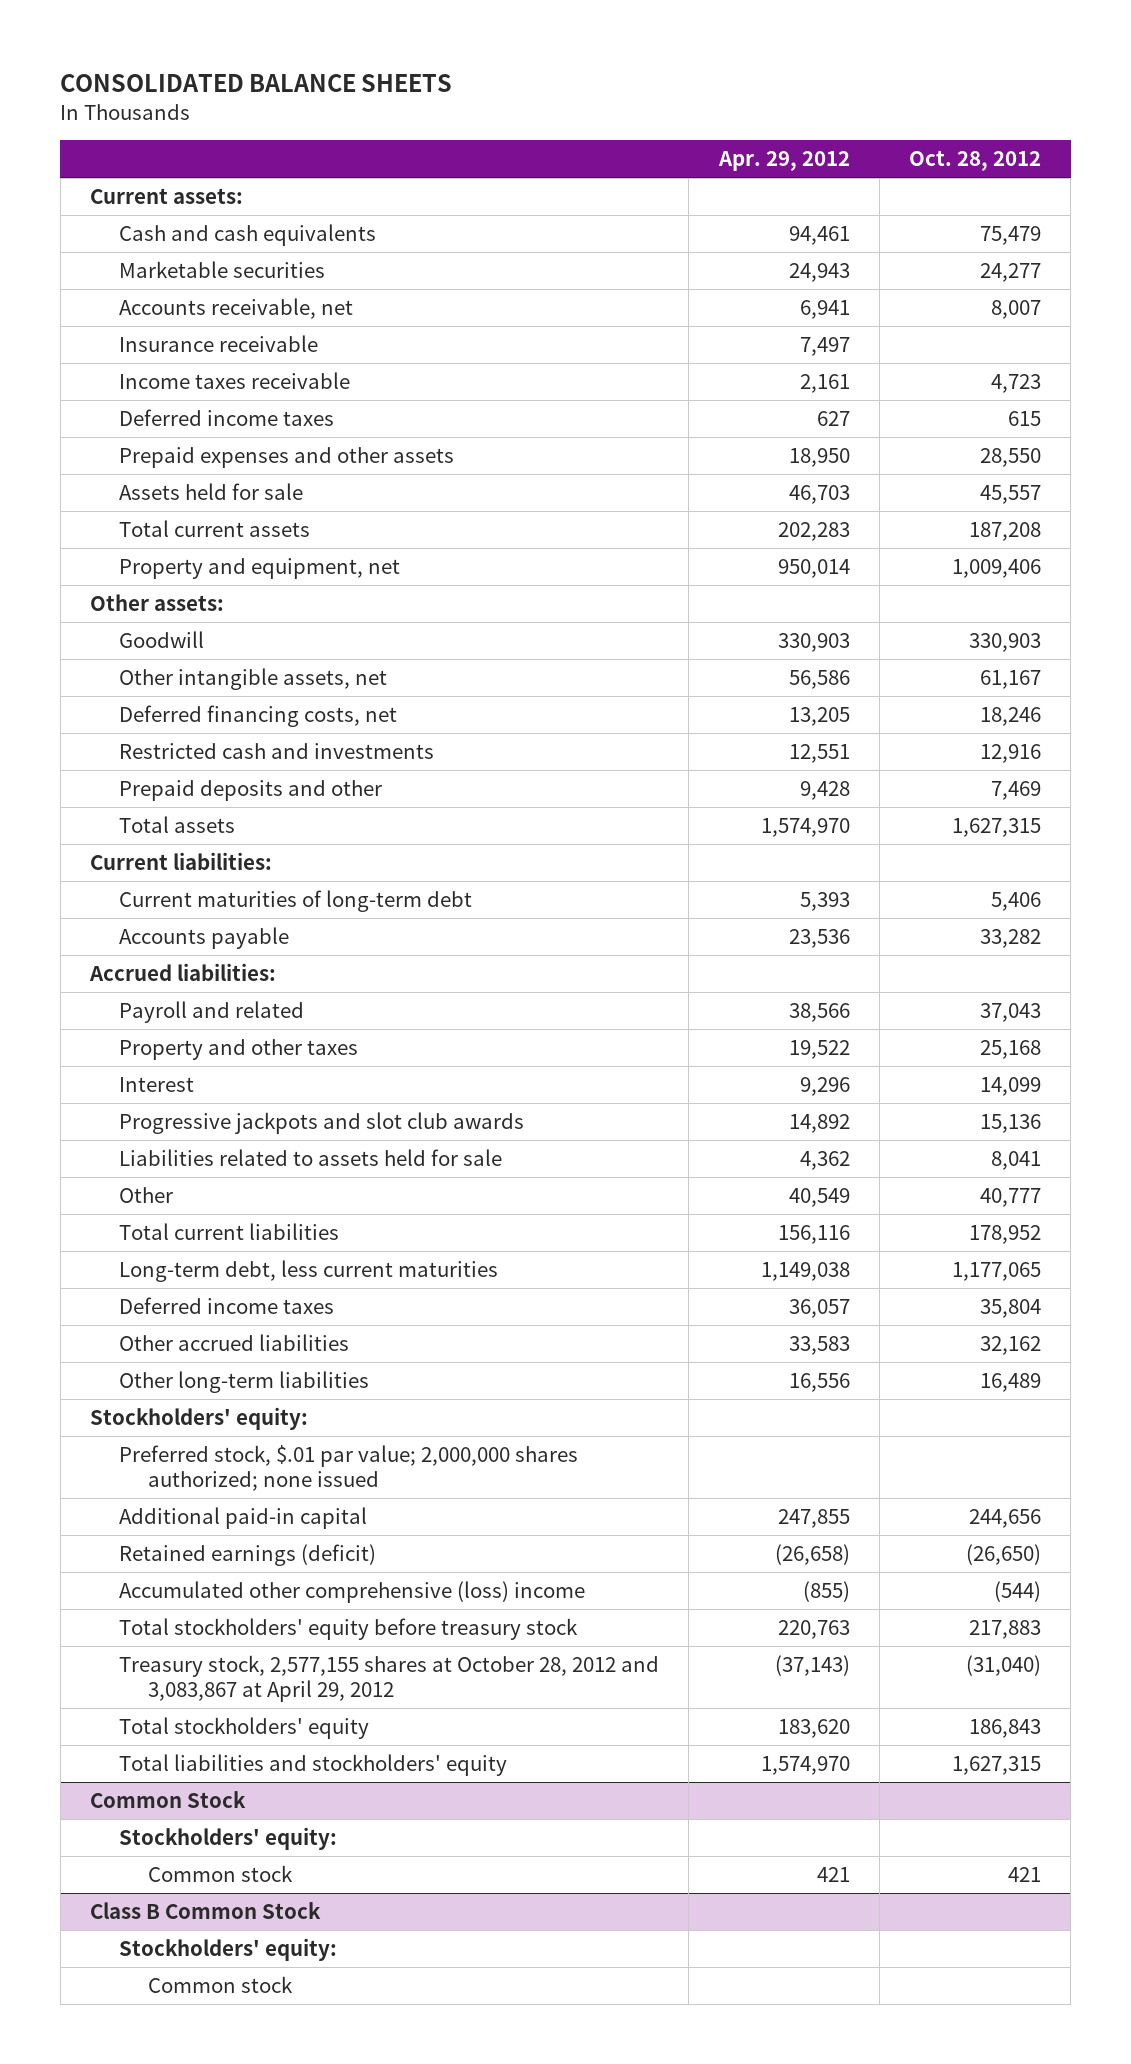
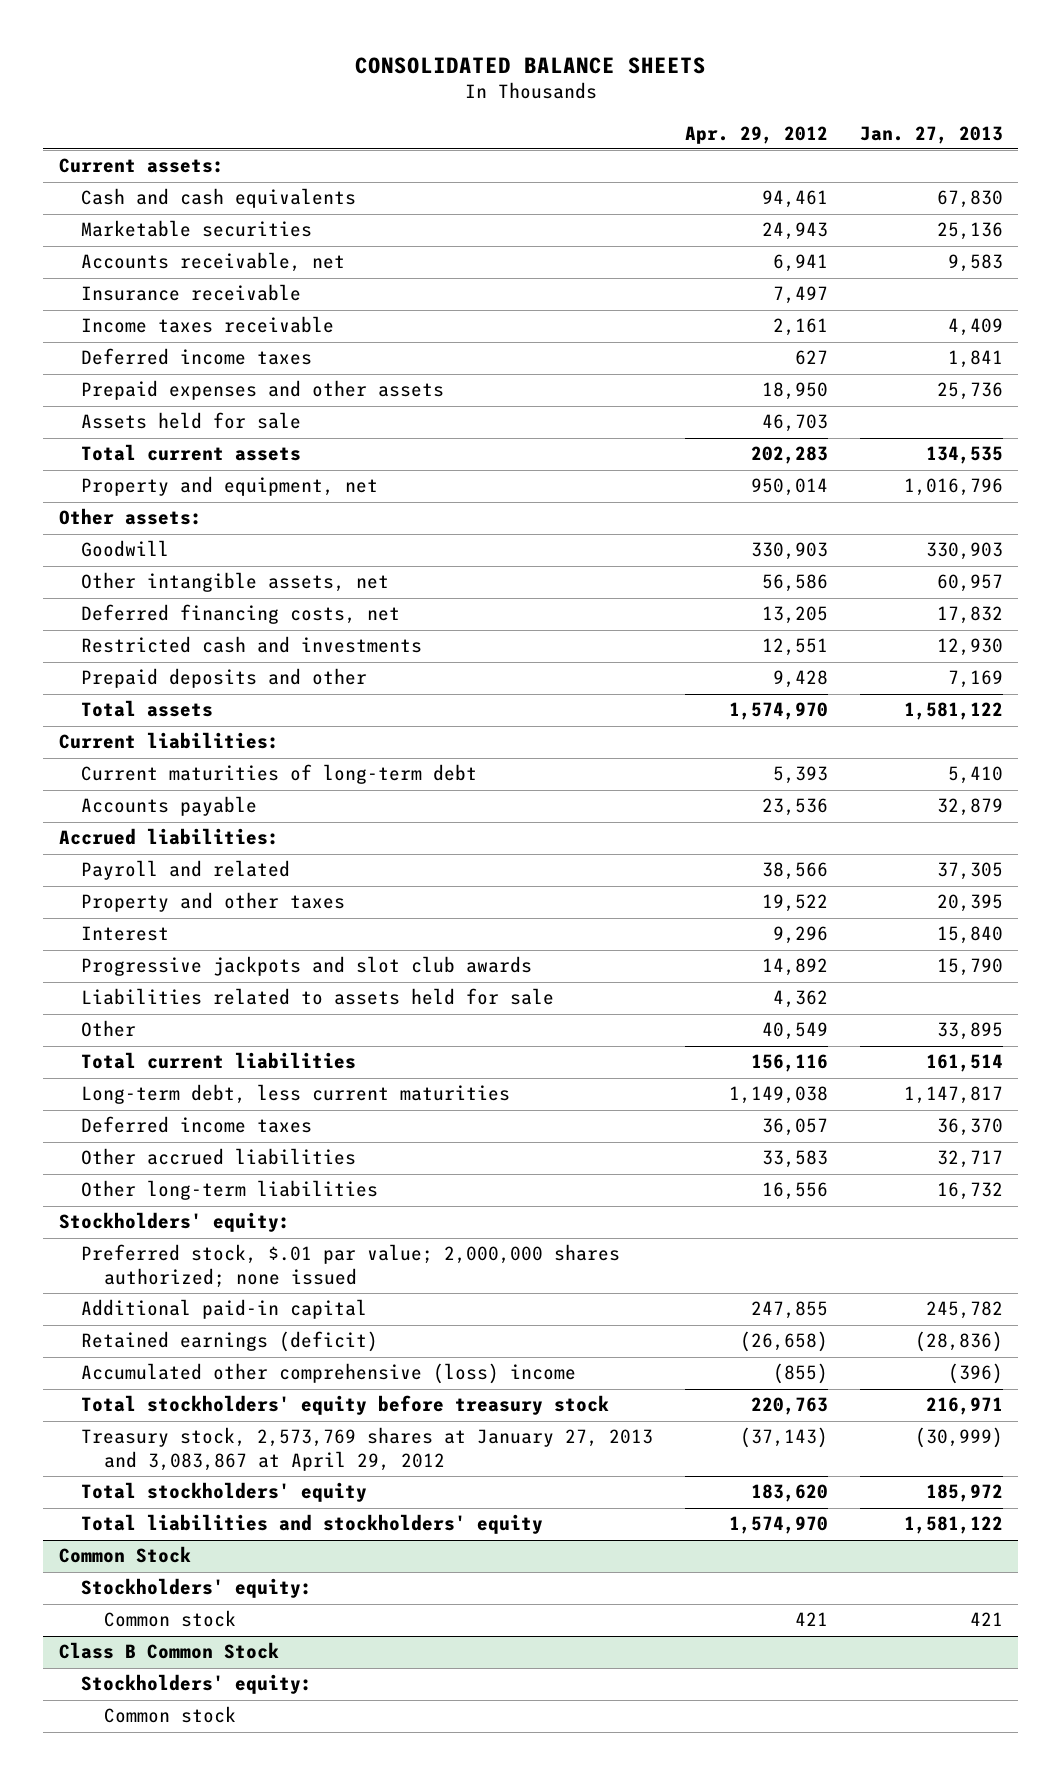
- | Apr. 29, 2012 | Oct. 28, 2012
+ | Apr. 29, 2012 | Jan. 27, 2013
- Treasury stock, 2,577,155 shares at October 28, 2012 and 3,083,867 at April 29, 2012 | (37,143) | (31,040)
+ Treasury stock, 2,573,769 shares at January 27, 2013 and 3,083,867 at April 29, 2012 | (37,143) | (30,999)

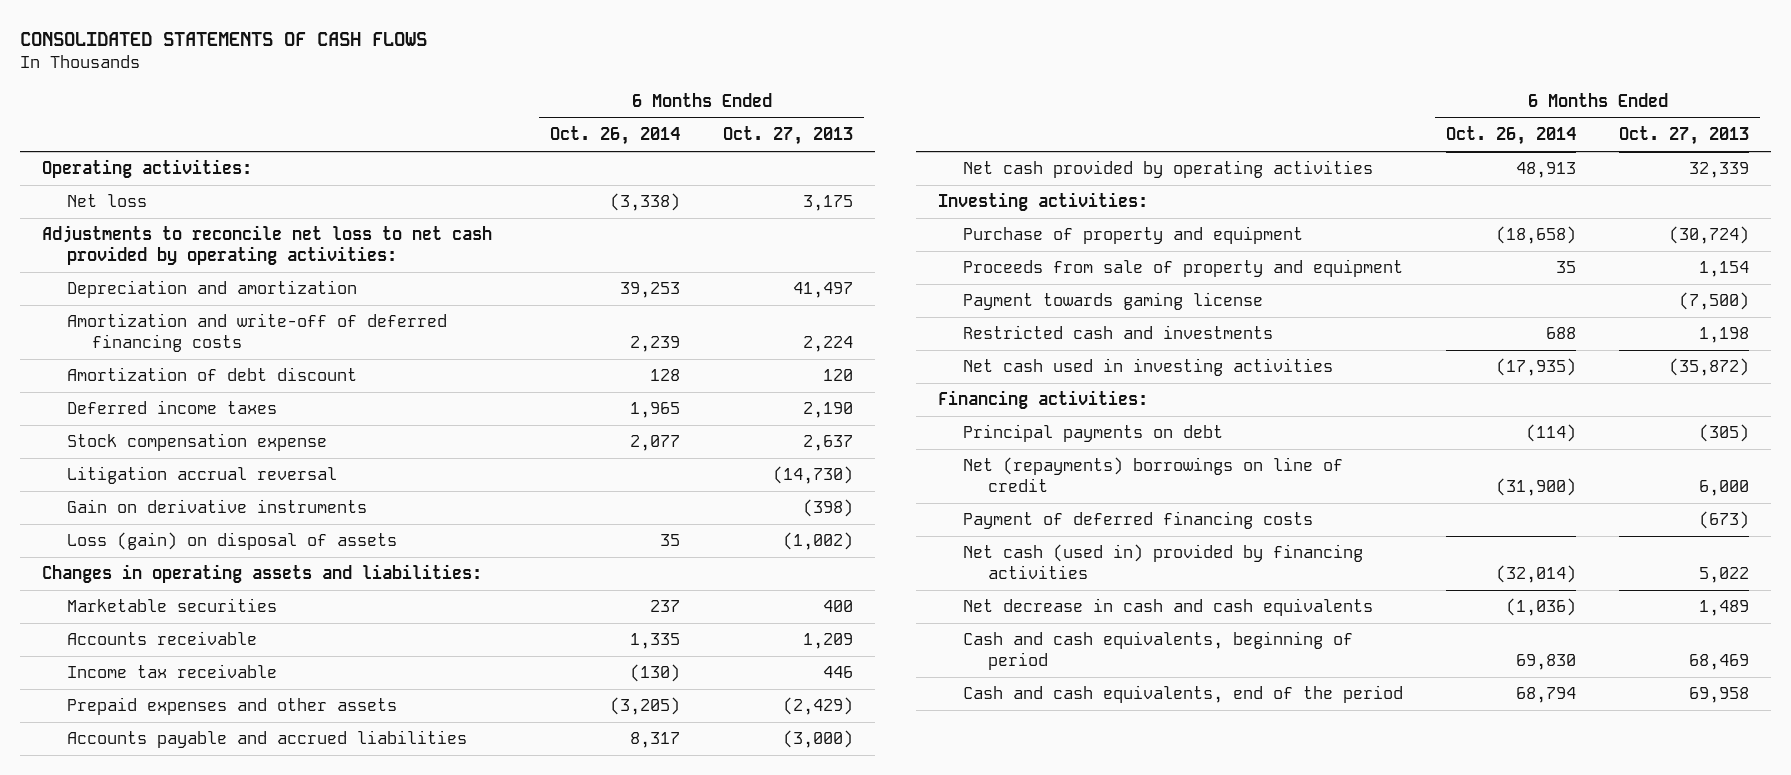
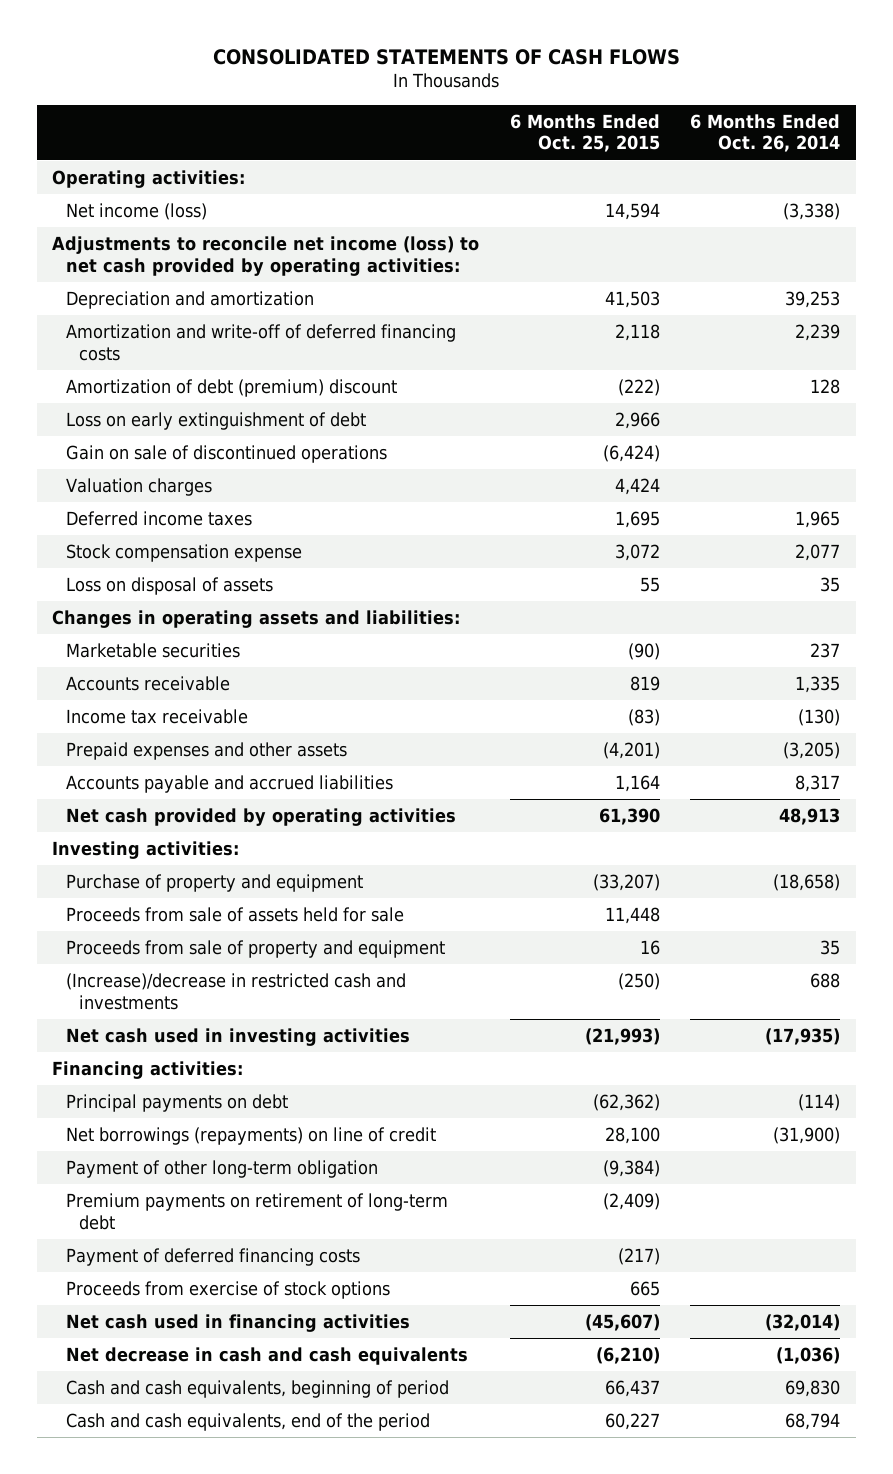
- | 6 Months Ended Oct. 26, 2014 | 6 Months Ended Oct. 27, 2013
+ | 6 Months Ended Oct. 25, 2015 | 6 Months Ended Oct. 26, 2014
- Net loss | (3,338) | 3,175
- Adjustments to reconcile net loss to net cash provided by operating activities:
+ Net income (loss) | 14,594 | (3,338)
+ Adjustments to reconcile net income (loss) to net cash provided by operating activities:
- Amortization of debt discount | 128 | 120
+ Amortization of debt (premium) discount | (222) | 128
+ Loss on early extinguishment of debt | 2,966 |
+ Gain on sale of discontinued operations | (6,424) |
+ Valuation charges | 4,424 |
- Litigation accrual reversal | | (14,730)
- Gain on derivative instruments | | (398)
- Loss (gain) on disposal of assets | 35 | (1,002)
+ Loss on disposal of assets | 55 | 35
+ Proceeds from sale of assets held for sale | 11,448 |
- Payment towards gaming license | | (7,500)
- Restricted cash and investments | 688 | 1,198
+ (Increase)/decrease in restricted cash and investments | (250) | 688
- Net (repayments) borrowings on line of credit | (31,900) | 6,000
+ Net borrowings (repayments) on line of credit | 28,100 | (31,900)
+ Payment of other long-term obligation | (9,384) |
+ Premium payments on retirement of long-term debt | (2,409) |
- Net cash (used in) provided by financing activities | (32,014) | 5,022
+ Proceeds from exercise of stock options | 665 |
+ Net cash used in financing activities | (45,607) | (32,014)

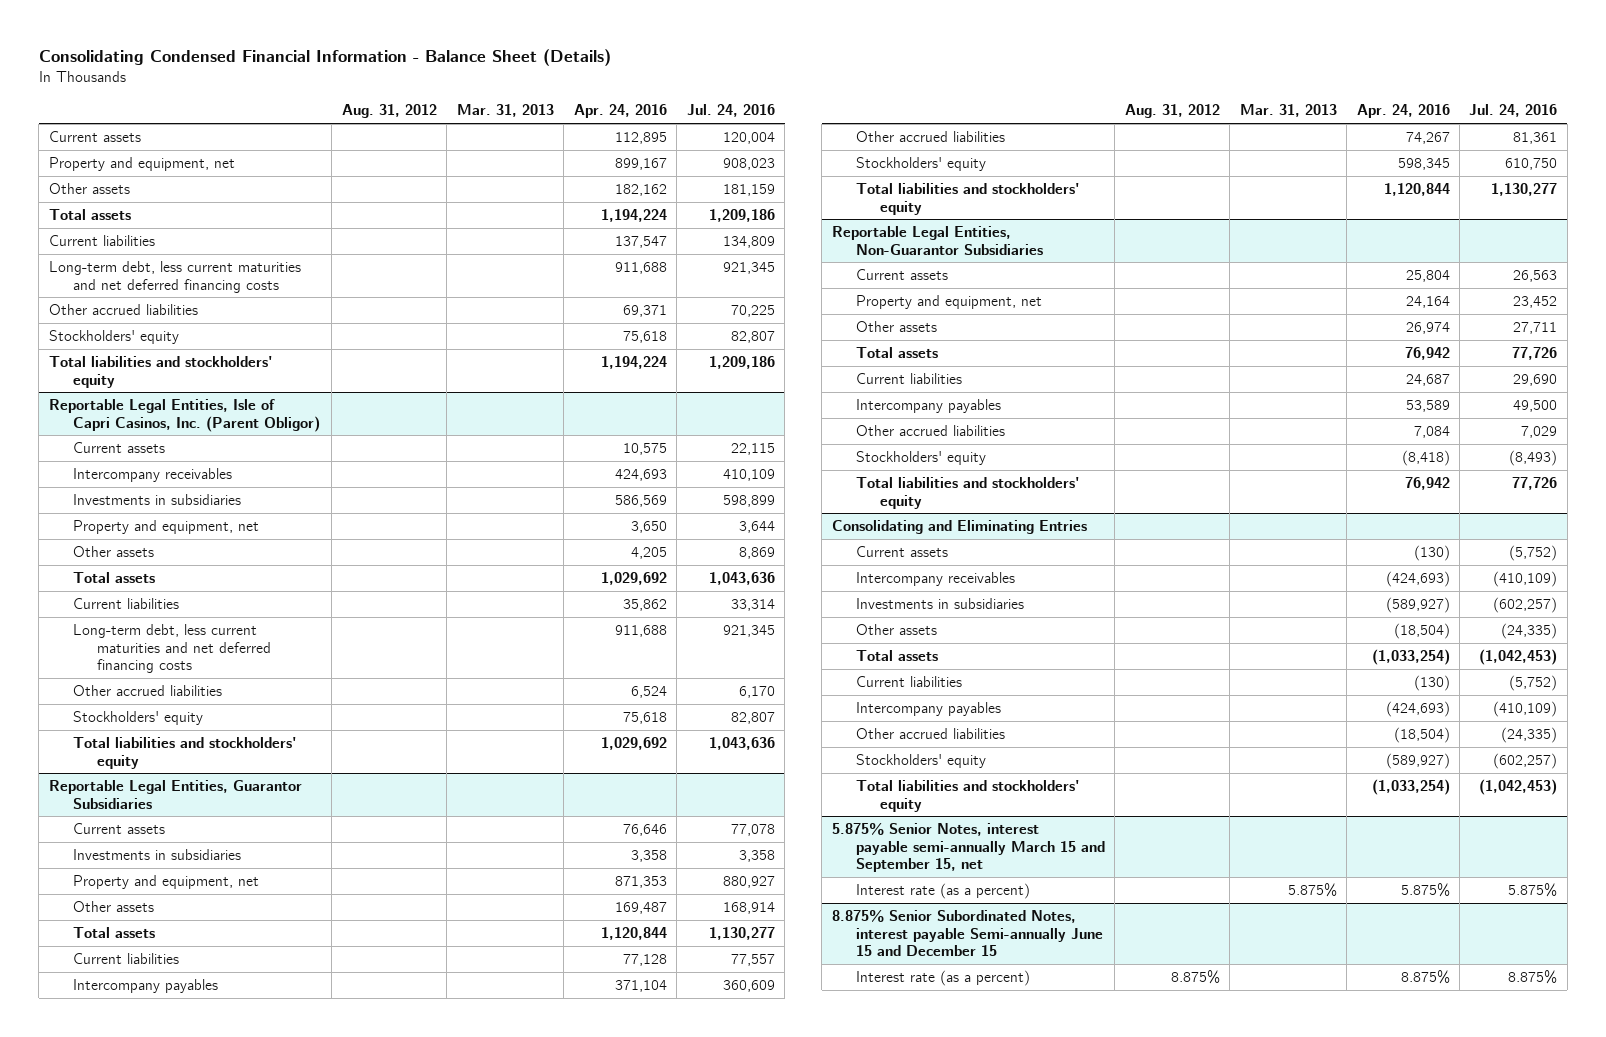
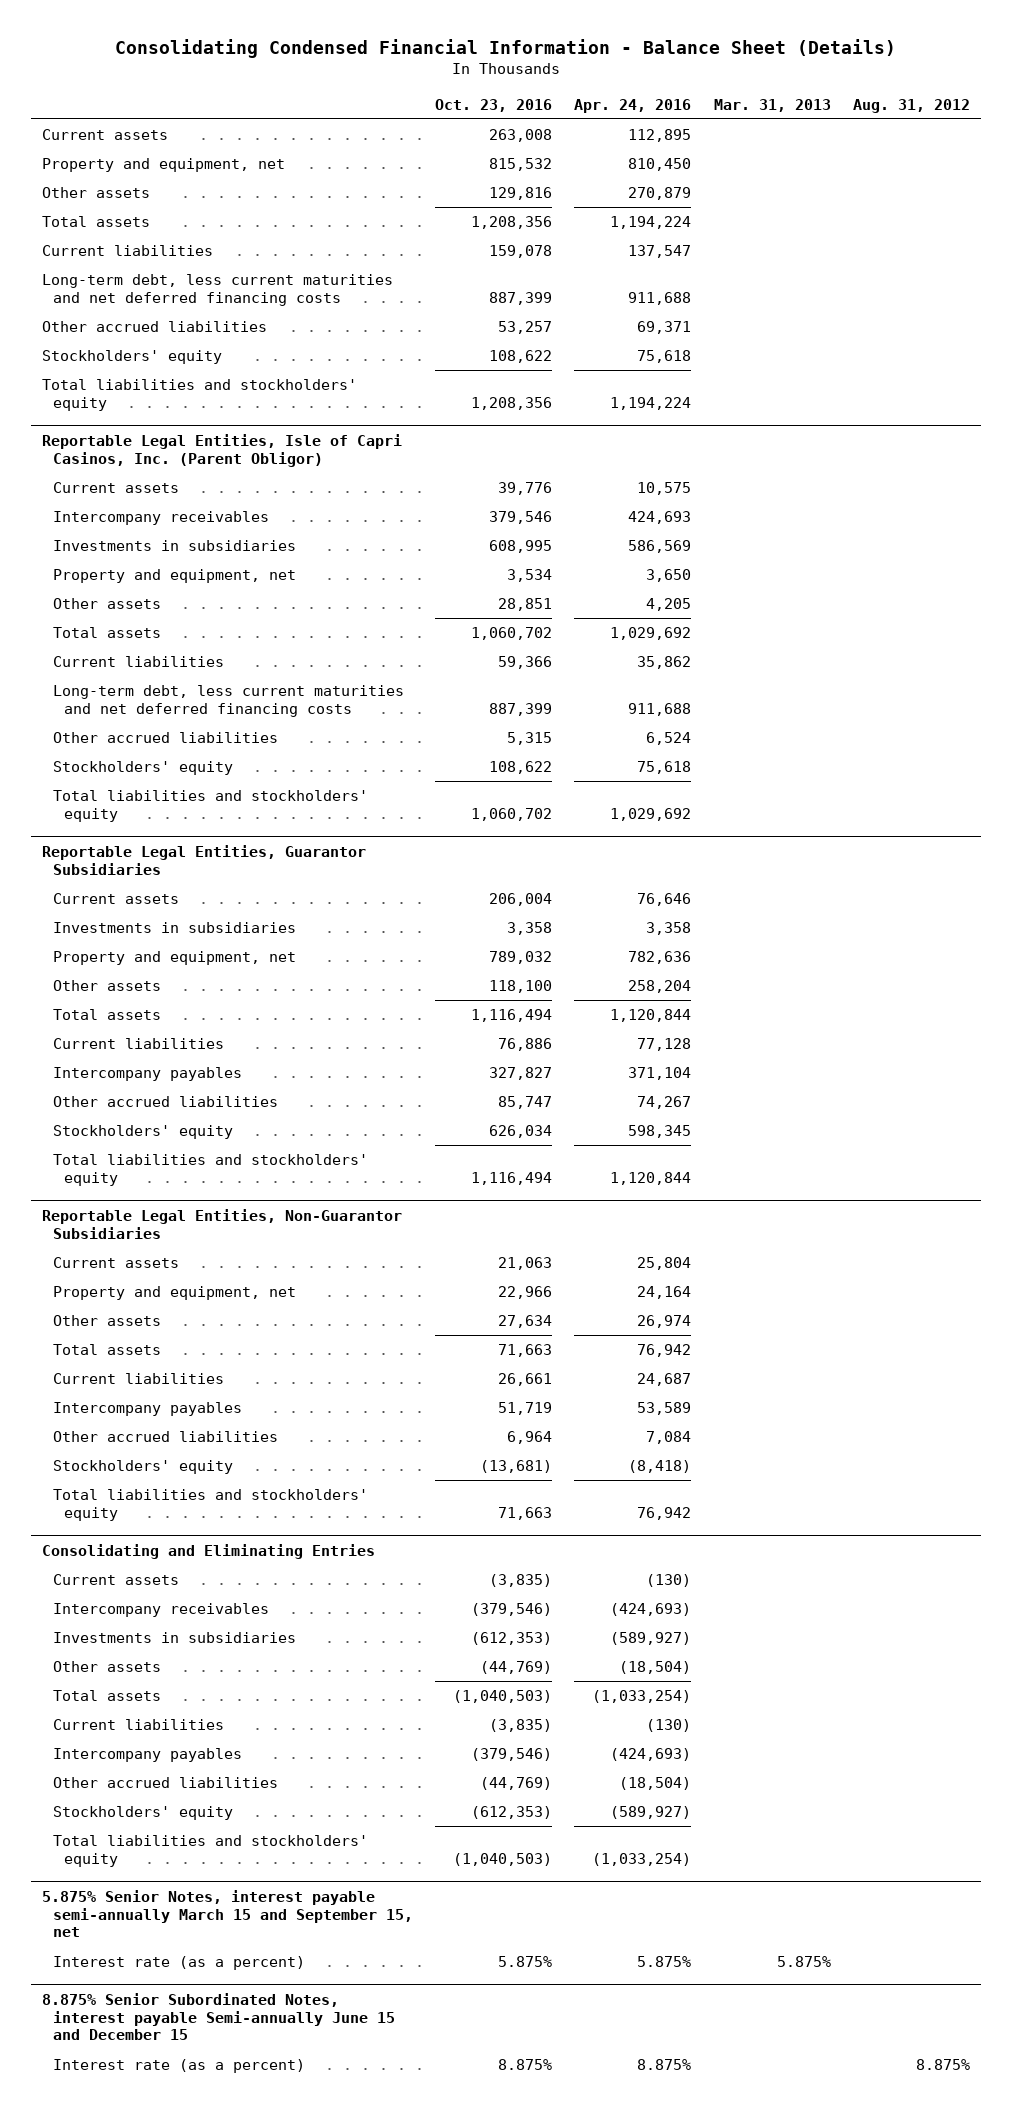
- | Aug. 31, 2012 | Mar. 31, 2013 | Apr. 24, 2016 | Jul. 24, 2016
+ | Oct. 23, 2016 | Apr. 24, 2016 | Mar. 31, 2013 | Aug. 31, 2012
- Property and equipment, net | | | 899,167 | 908,023
- Other assets | | | 182,162 | 181,159
+ Property and equipment, net | 815,532 | 810,450 | |
+ Other assets | 129,816 | 270,879 | |
@ Reportable Legal Entities, Guarantor Subsidiaries
- Property and equipment, net | | | 871,353 | 880,927
- Other assets | | | 169,487 | 168,914
+ Property and equipment, net | 789,032 | 782,636 | |
+ Other assets | 118,100 | 258,204 | |

